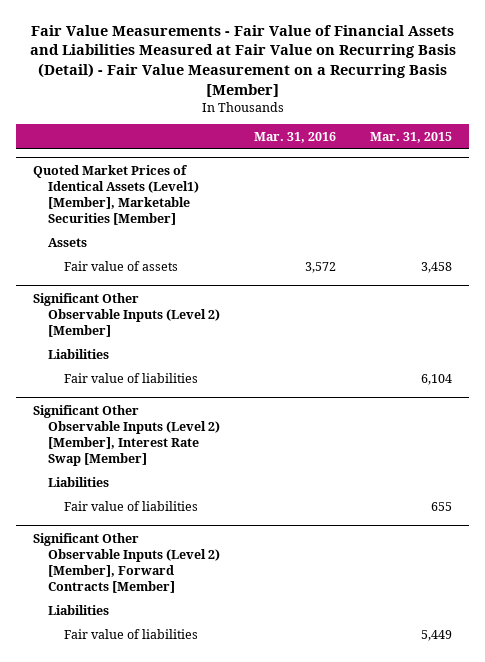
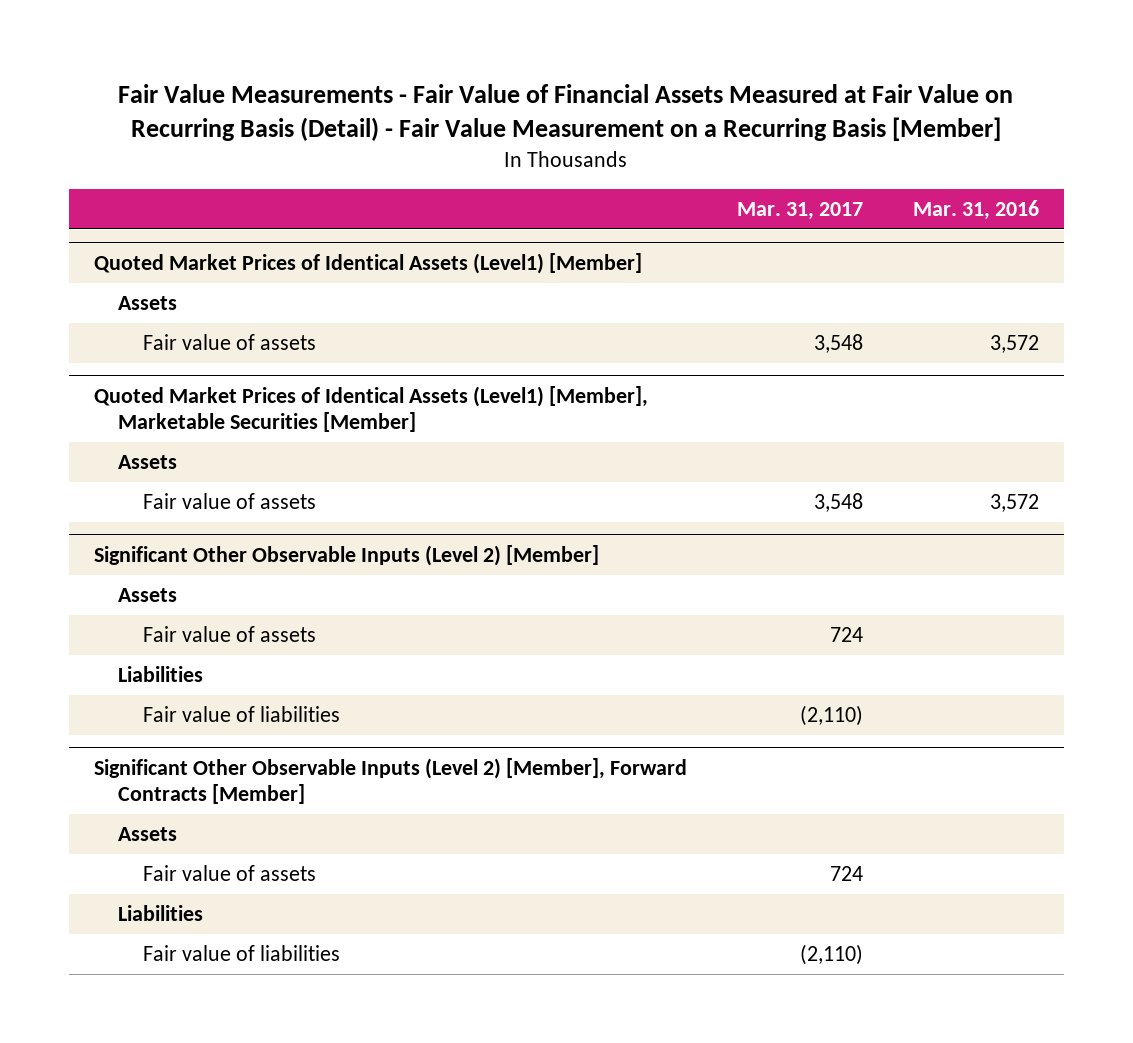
- Fair Value Measurements - Fair Value of Financial Assets and Liabilities Measured at Fair Value on Recurring Basis (Detail) - Fair Value Measurement on a Recurring Basis [Member]
+ Fair Value Measurements - Fair Value of Financial Assets Measured at Fair Value on Recurring Basis (Detail) - Fair Value Measurement on a Recurring Basis [Member]
- | Mar. 31, 2016 | Mar. 31, 2015
+ | Mar. 31, 2017 | Mar. 31, 2016
+ Quoted Market Prices of Identical Assets (Level1) [Member]
+ Assets
+ Fair value of assets | 3,548 | 3,572
@ Significant Other Observable Inputs (Level 2) [Member]
+ Assets
+ Fair value of assets | 724 |
- Significant Other Observable Inputs (Level 2) [Member], Interest Rate Swap [Member]
- Liabilities
- Fair value of liabilities | | 655
@ Significant Other Observable Inputs (Level 2) [Member], Forward Contracts [Member]
+ Assets
+ Fair value of assets | 724 |

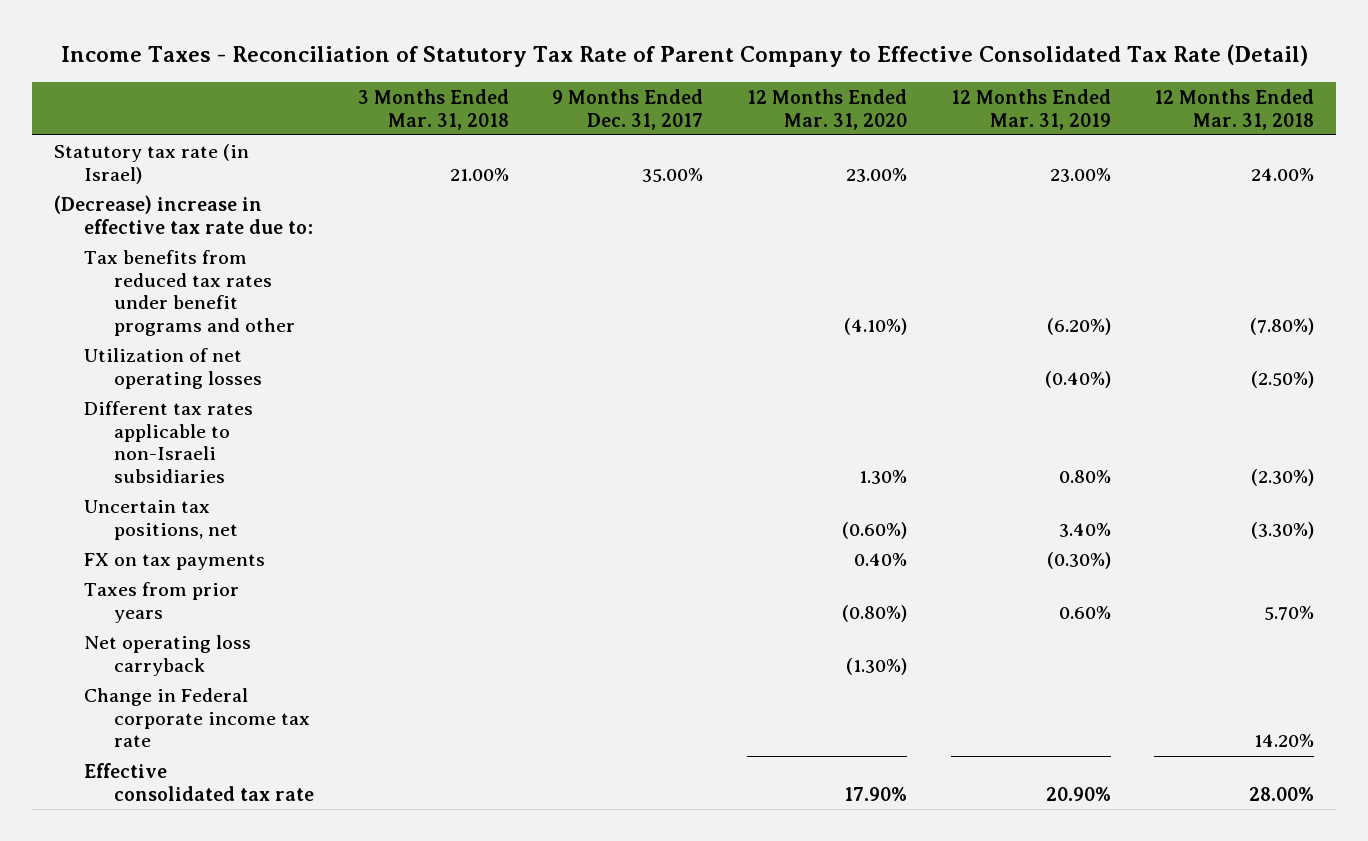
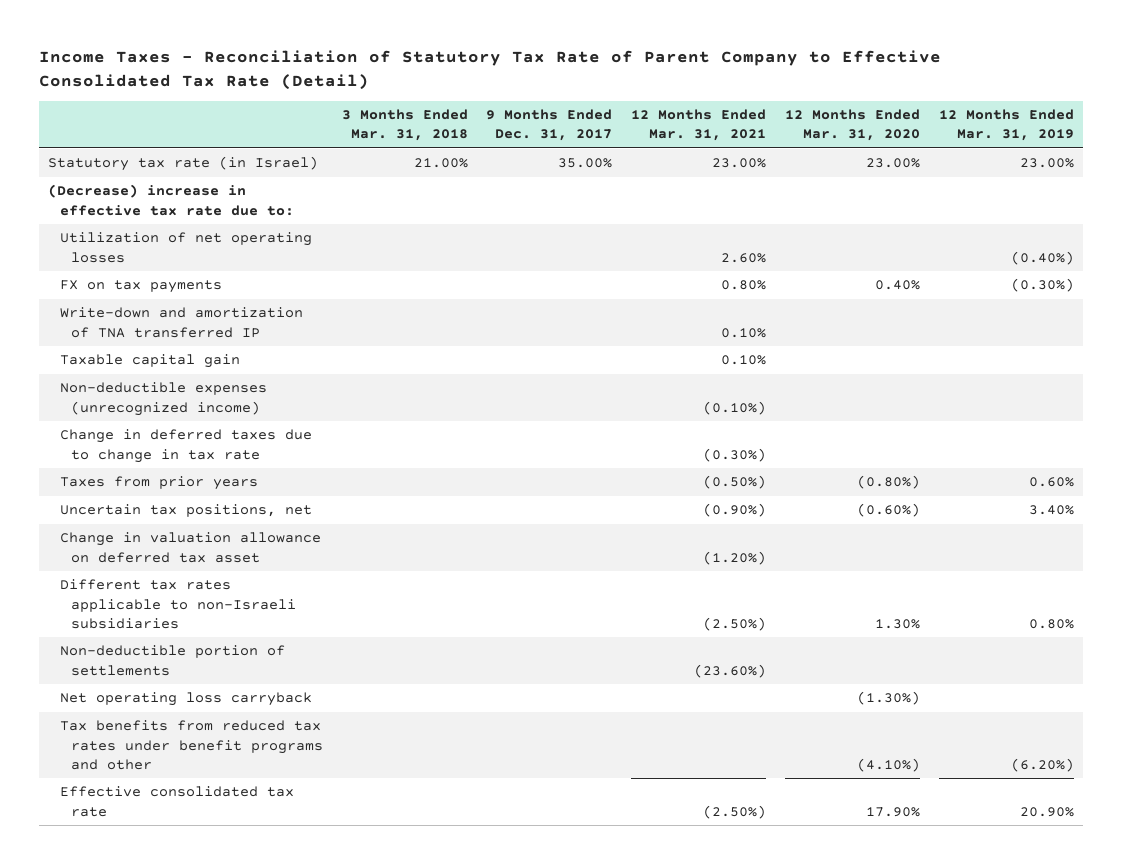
- | 3 Months Ended Mar. 31, 2018 | 9 Months Ended Dec. 31, 2017 | 12 Months Ended Mar. 31, 2020 | 12 Months Ended Mar. 31, 2019 | 12 Months Ended Mar. 31, 2018
+ | 3 Months Ended Mar. 31, 2018 | 9 Months Ended Dec. 31, 2017 | 12 Months Ended Mar. 31, 2021 | 12 Months Ended Mar. 31, 2020 | 12 Months Ended Mar. 31, 2019
+ Write-down and amortization of TNA transferred IP | | | 0.10% | |
+ Taxable capital gain | | | 0.10% | |
+ Non-deductible expenses (unrecognized income) | | | (0.10%) | |
+ Change in deferred taxes due to change in tax rate | | | (0.30%) | |
moved down: Uncertain tax positions, net | | | (0.90%) | (0.60%) | 3.40%
+ Change in valuation allowance on deferred tax asset | | | (1.20%) | |
moved down: Different tax rates applicable to non-Israeli subsidiaries | | | (2.50%) | 1.30% | 0.80%
+ Non-deductible portion of settlements | | | (23.60%) | |
- Change in Federal corporate income tax rate | | | | | 14.20%
moved down: Tax benefits from reduced tax rates under benefit programs and other | | | | (4.10%) | (6.20%)

